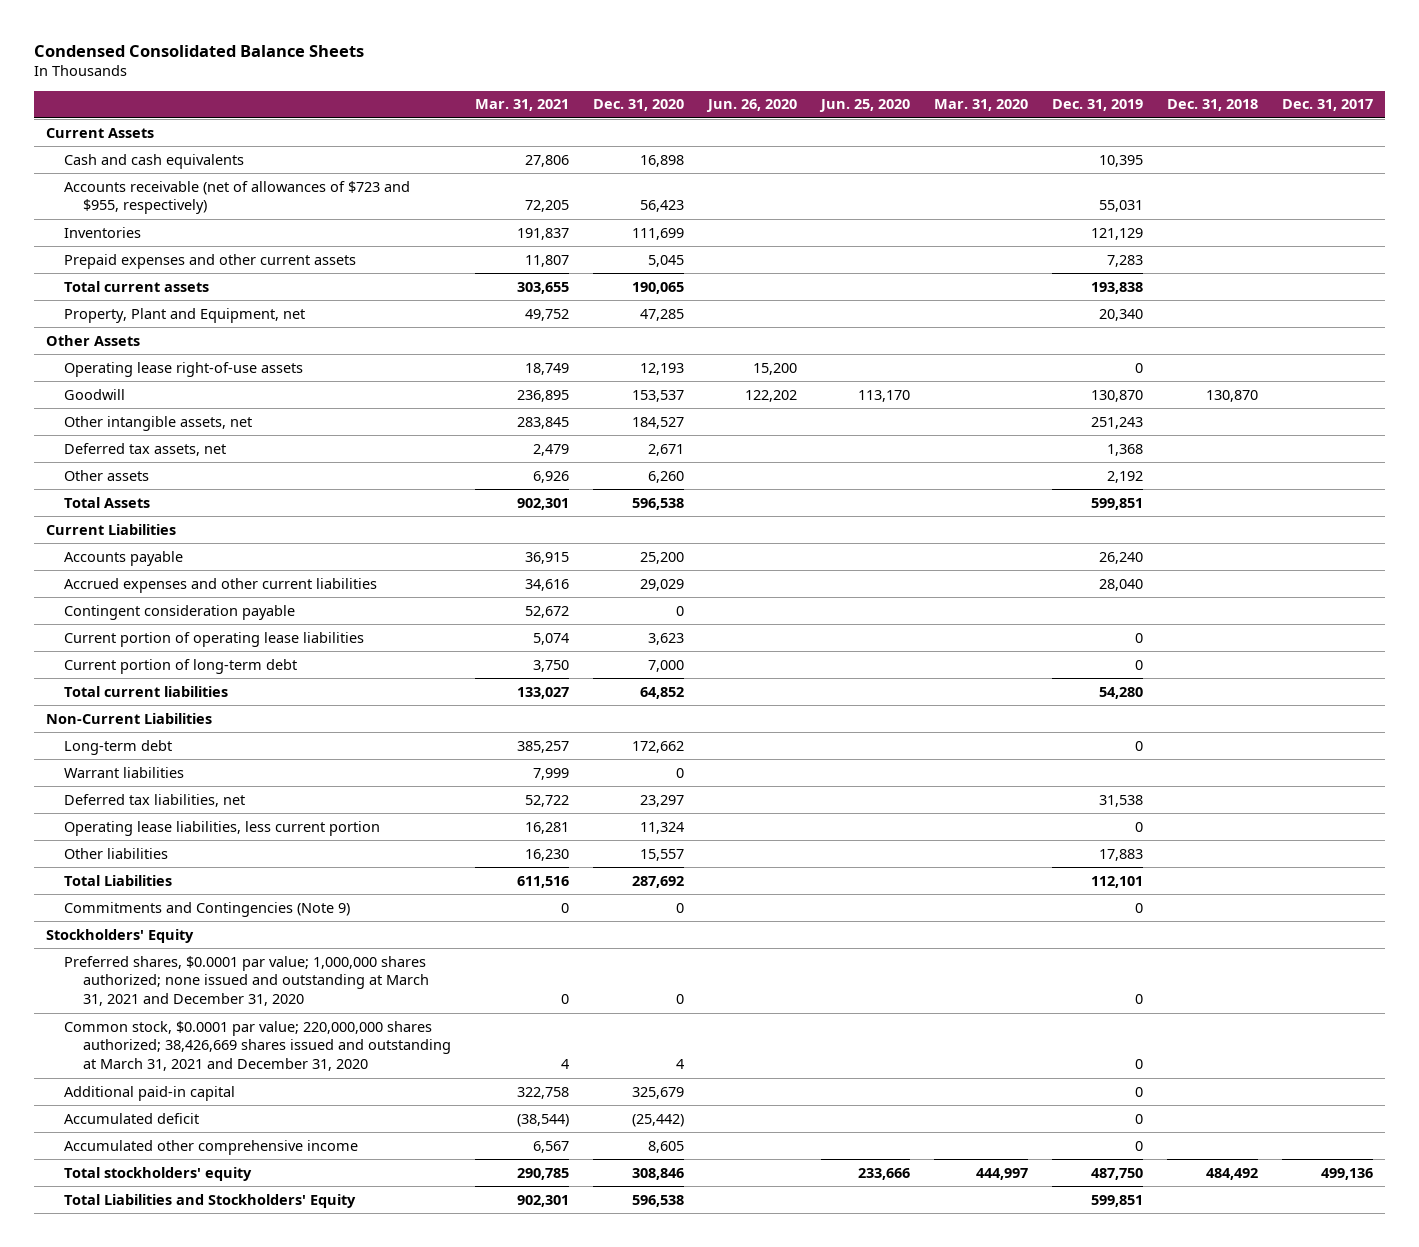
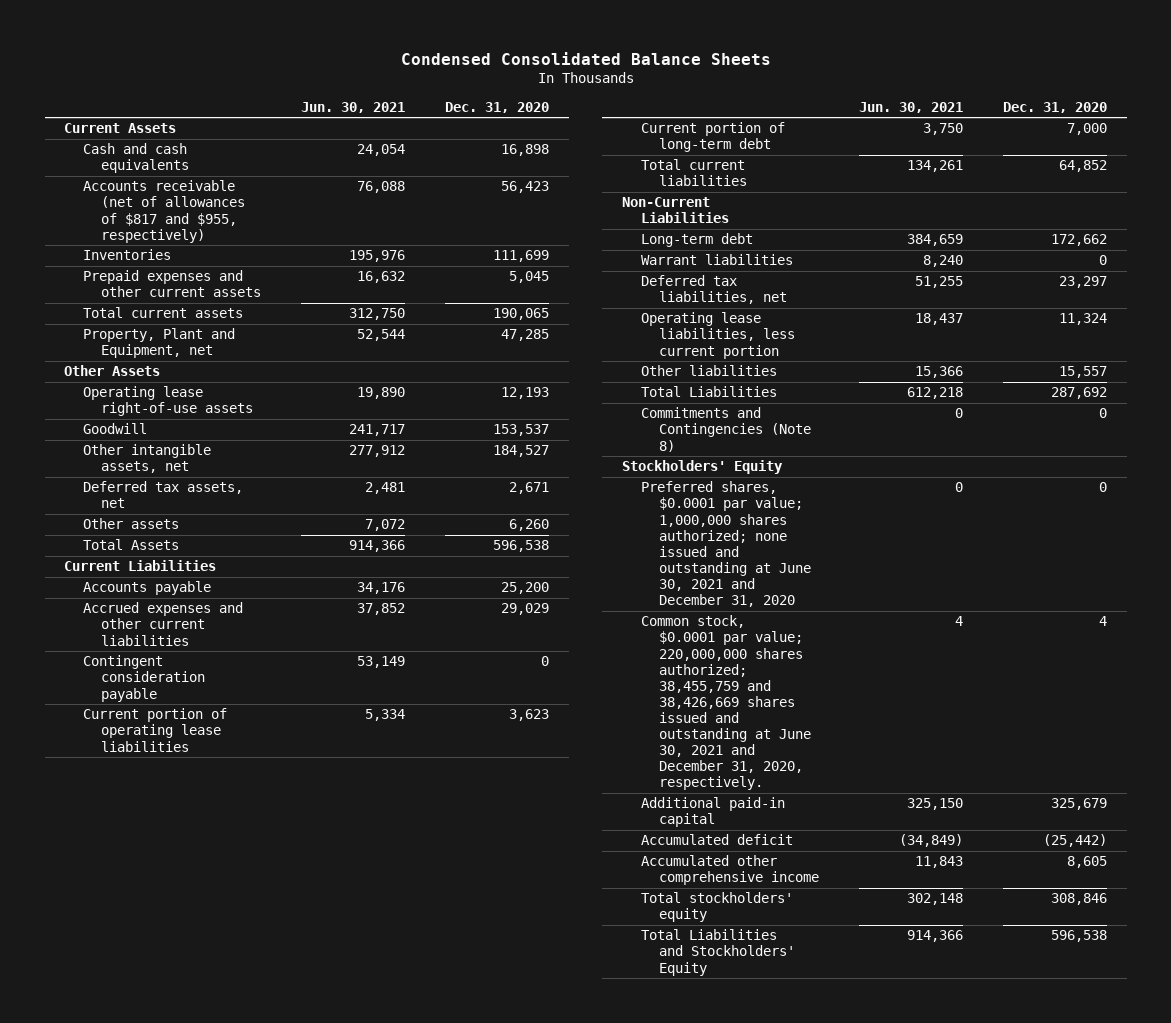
- | Mar. 31, 2021 | Dec. 31, 2020 | Jun. 26, 2020 | Jun. 25, 2020 | Mar. 31, 2020 | Dec. 31, 2019 | Dec. 31, 2018 | Dec. 31, 2017
+ | Jun. 30, 2021 | Dec. 31, 2020
- Accounts receivable (net of allowances of $723 and $955, respectively) | 72,205 | 56,423 | | | | 55,031 | |
+ Accounts receivable (net of allowances of $817 and $955, respectively) | 76,088 | 56,423
- Commitments and Contingencies (Note 9) | 0 | 0 | | | | 0 | |
+ Commitments and Contingencies (Note 8) | 0 | 0
- Preferred shares, $0.0001 par value; 1,000,000 shares authorized; none issued and outstanding at March 31, 2021 and December 31, 2020 | 0 | 0 | | | | 0 | |
- Common stock, $0.0001 par value; 220,000,000 shares authorized; 38,426,669 shares issued and outstanding at March 31, 2021 and December 31, 2020 | 4 | 4 | | | | 0 | |
+ Preferred shares, $0.0001 par value; 1,000,000 shares authorized; none issued and outstanding at June 30, 2021 and December 31, 2020 | 0 | 0
+ Common stock, $0.0001 par value; 220,000,000 shares authorized; 38,455,759 and 38,426,669 shares issued and outstanding at June 30, 2021 and December 31, 2020, respectively. | 4 | 4

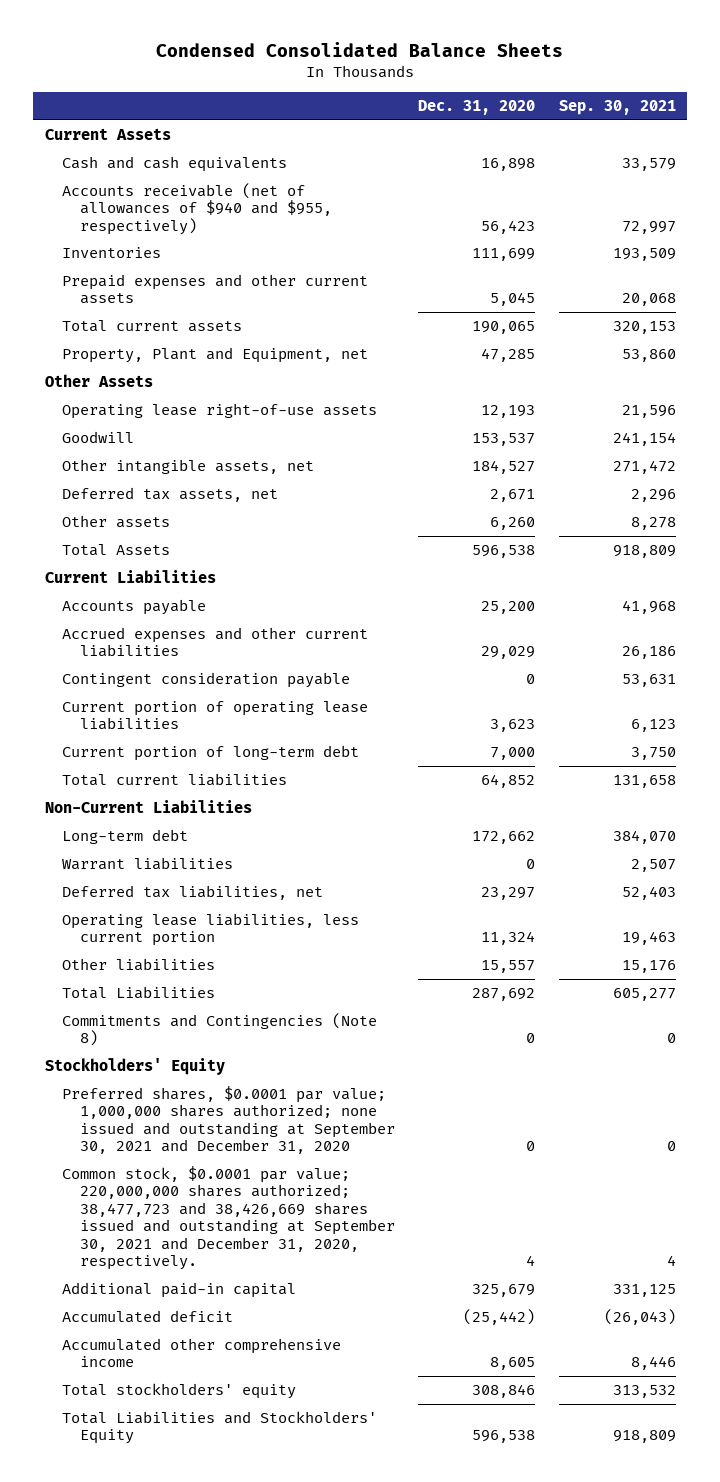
- | Jun. 30, 2021 | Dec. 31, 2020
+ | Dec. 31, 2020 | Sep. 30, 2021
- Accounts receivable (net of allowances of $817 and $955, respectively) | 76,088 | 56,423
+ Accounts receivable (net of allowances of $940 and $955, respectively) | 56,423 | 72,997
- Preferred shares, $0.0001 par value; 1,000,000 shares authorized; none issued and outstanding at June 30, 2021 and December 31, 2020 | 0 | 0
- Common stock, $0.0001 par value; 220,000,000 shares authorized; 38,455,759 and 38,426,669 shares issued and outstanding at June 30, 2021 and December 31, 2020, respectively. | 4 | 4
+ Preferred shares, $0.0001 par value; 1,000,000 shares authorized; none issued and outstanding at September 30, 2021 and December 31, 2020 | 0 | 0
+ Common stock, $0.0001 par value; 220,000,000 shares authorized; 38,477,723 and 38,426,669 shares issued and outstanding at September 30, 2021 and December 31, 2020, respectively. | 4 | 4

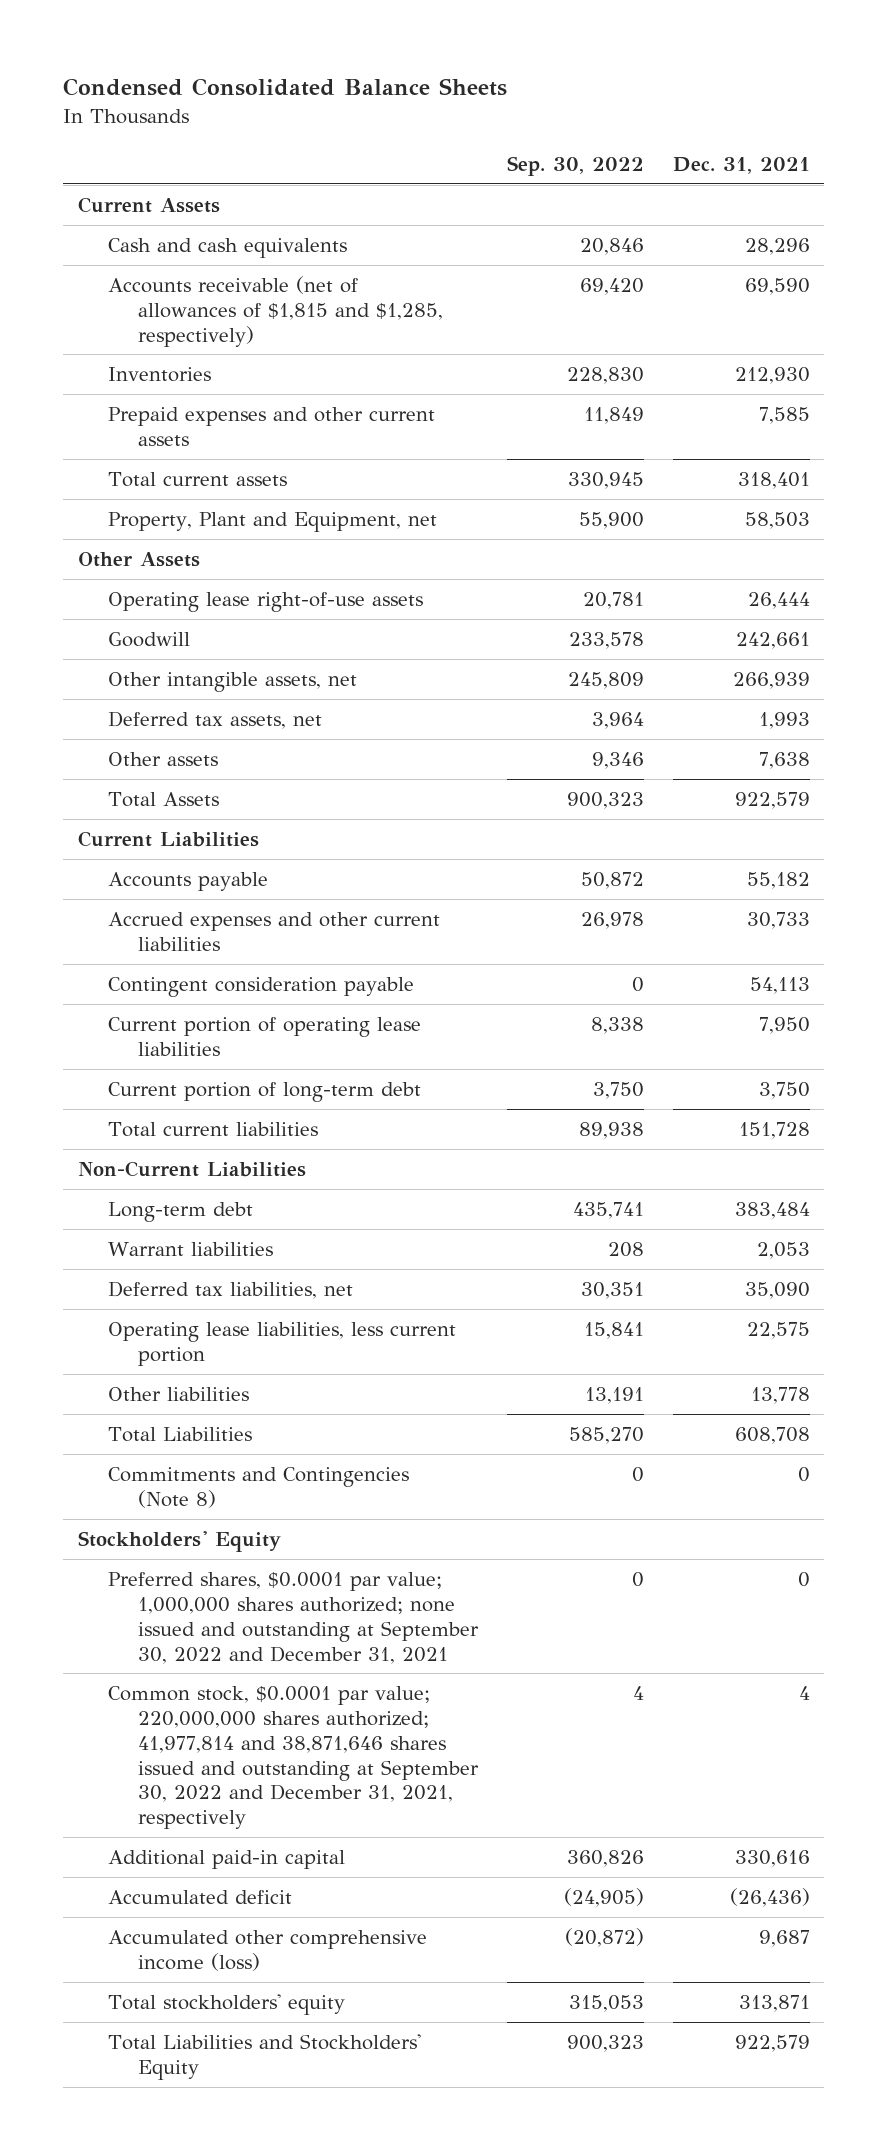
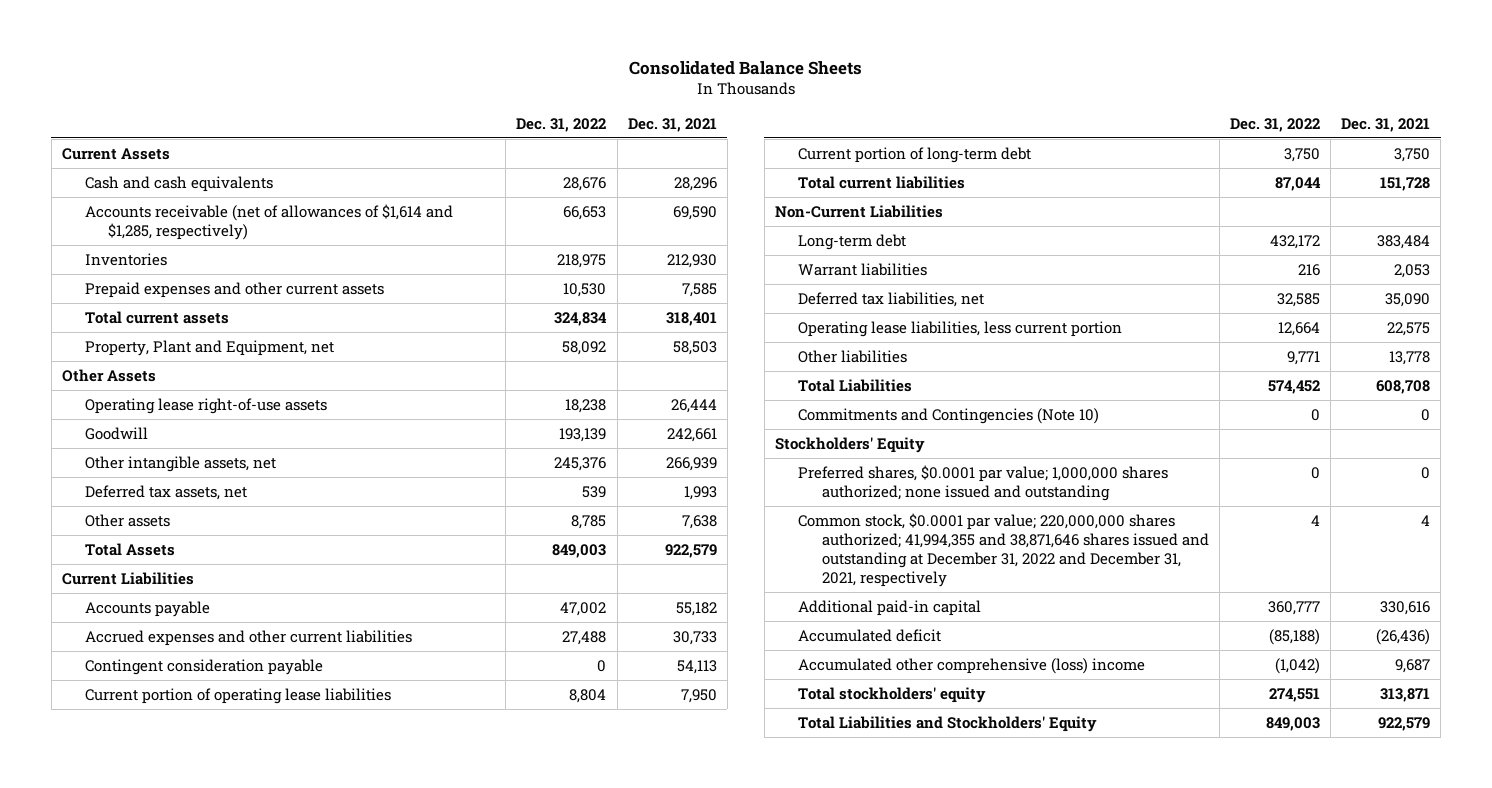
- Condensed Consolidated Balance Sheets
+ Consolidated Balance Sheets
- | Sep. 30, 2022 | Dec. 31, 2021
+ | Dec. 31, 2022 | Dec. 31, 2021
- Accounts receivable (net of allowances of $1,815 and $1,285, respectively) | 69,420 | 69,590
+ Accounts receivable (net of allowances of $1,614 and $1,285, respectively) | 66,653 | 69,590
- Commitments and Contingencies (Note 8) | 0 | 0
+ Commitments and Contingencies (Note 10) | 0 | 0
- Preferred shares, $0.0001 par value; 1,000,000 shares authorized; none issued and outstanding at September 30, 2022 and December 31, 2021 | 0 | 0
- Common stock, $0.0001 par value; 220,000,000 shares authorized; 41,977,814 and 38,871,646 shares issued and outstanding at September 30, 2022 and December 31, 2021, respectively | 4 | 4
+ Preferred shares, $0.0001 par value; 1,000,000 shares authorized; none issued and outstanding | 0 | 0
+ Common stock, $0.0001 par value; 220,000,000 shares authorized; 41,994,355 and 38,871,646 shares issued and outstanding at December 31, 2022 and December 31, 2021, respectively | 4 | 4
- Accumulated other comprehensive income (loss) | (20,872) | 9,687
+ Accumulated other comprehensive (loss) income | (1,042) | 9,687

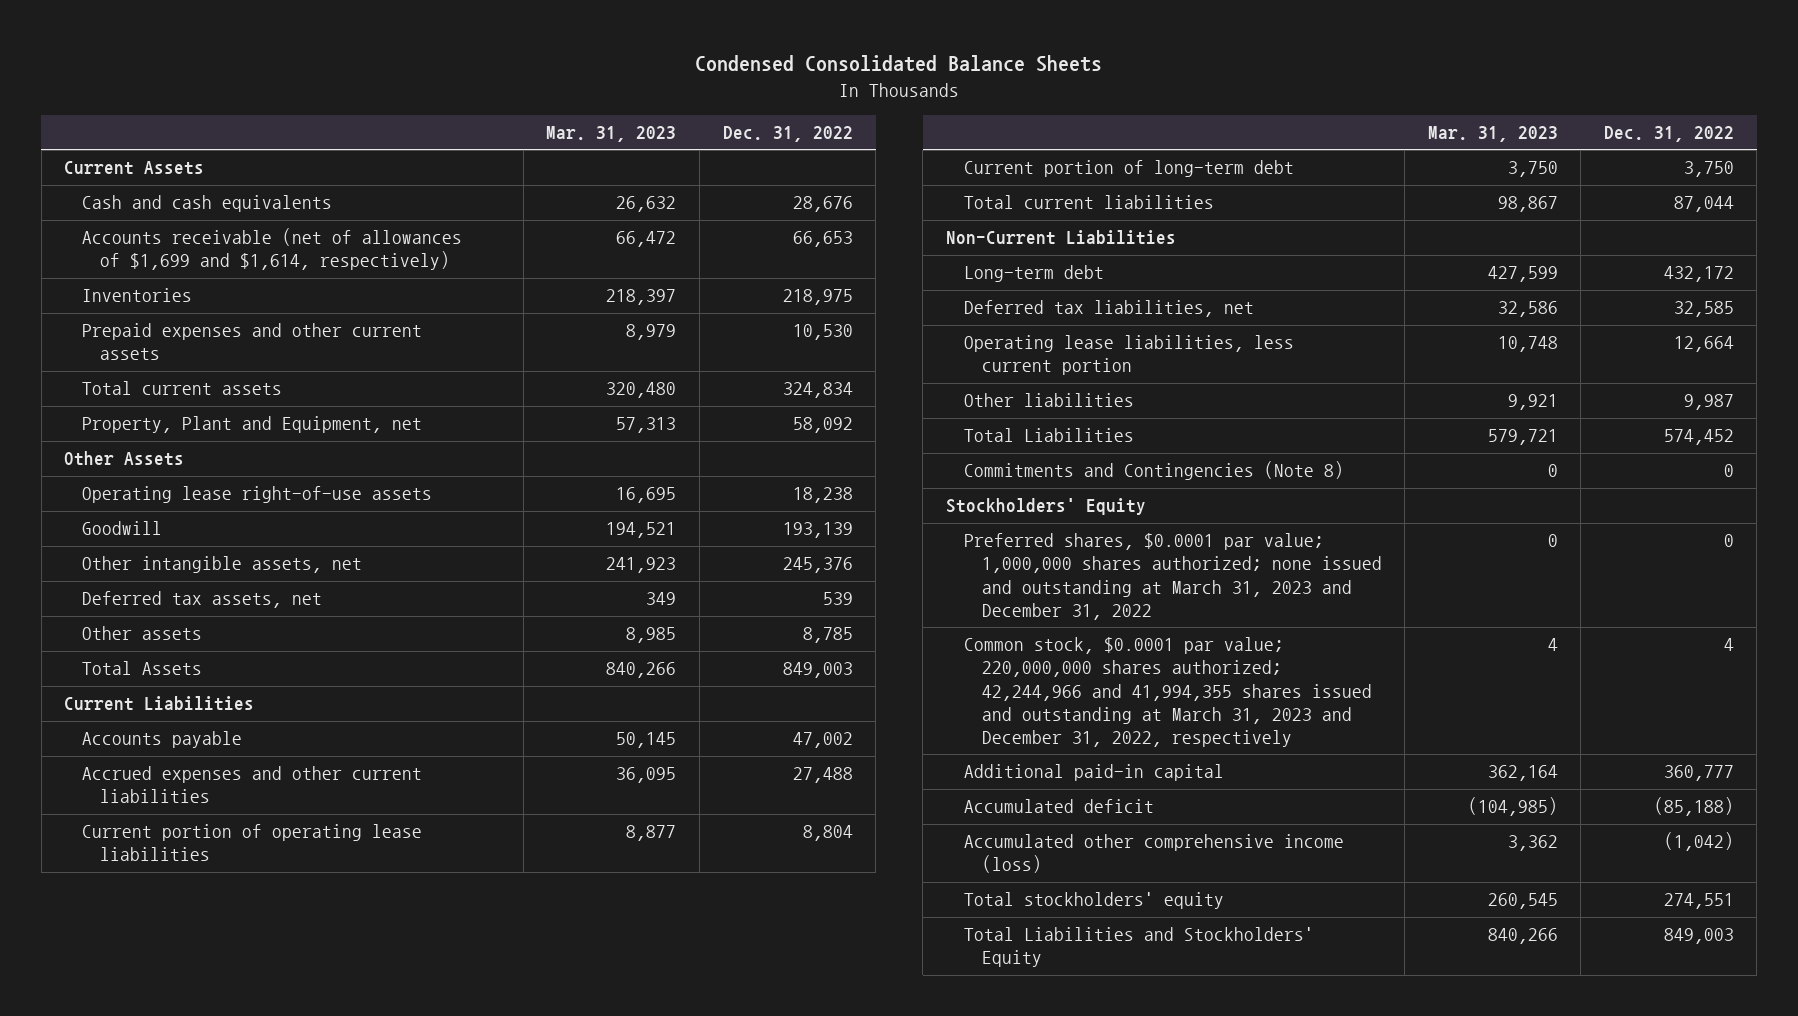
- Consolidated Balance Sheets
+ Condensed Consolidated Balance Sheets
- | Dec. 31, 2022 | Dec. 31, 2021
+ | Mar. 31, 2023 | Dec. 31, 2022
- Accounts receivable (net of allowances of $1,614 and $1,285, respectively) | 66,653 | 69,590
+ Accounts receivable (net of allowances of $1,699 and $1,614, respectively) | 66,472 | 66,653
- Contingent consideration payable | 0 | 54,113
- Warrant liabilities | 216 | 2,053
- Other liabilities | 9,771 | 13,778
+ Other liabilities | 9,921 | 9,987
- Commitments and Contingencies (Note 10) | 0 | 0
+ Commitments and Contingencies (Note 8) | 0 | 0
- Preferred shares, $0.0001 par value; 1,000,000 shares authorized; none issued and outstanding | 0 | 0
- Common stock, $0.0001 par value; 220,000,000 shares authorized; 41,994,355 and 38,871,646 shares issued and outstanding at December 31, 2022 and December 31, 2021, respectively | 4 | 4
+ Preferred shares, $0.0001 par value; 1,000,000 shares authorized; none issued and outstanding at March 31, 2023 and December 31, 2022 | 0 | 0
+ Common stock, $0.0001 par value; 220,000,000 shares authorized; 42,244,966 and 41,994,355 shares issued and outstanding at March 31, 2023 and December 31, 2022, respectively | 4 | 4
- Accumulated other comprehensive (loss) income | (1,042) | 9,687
+ Accumulated other comprehensive income (loss) | 3,362 | (1,042)

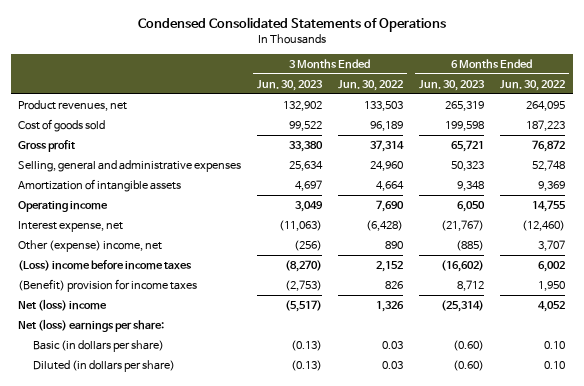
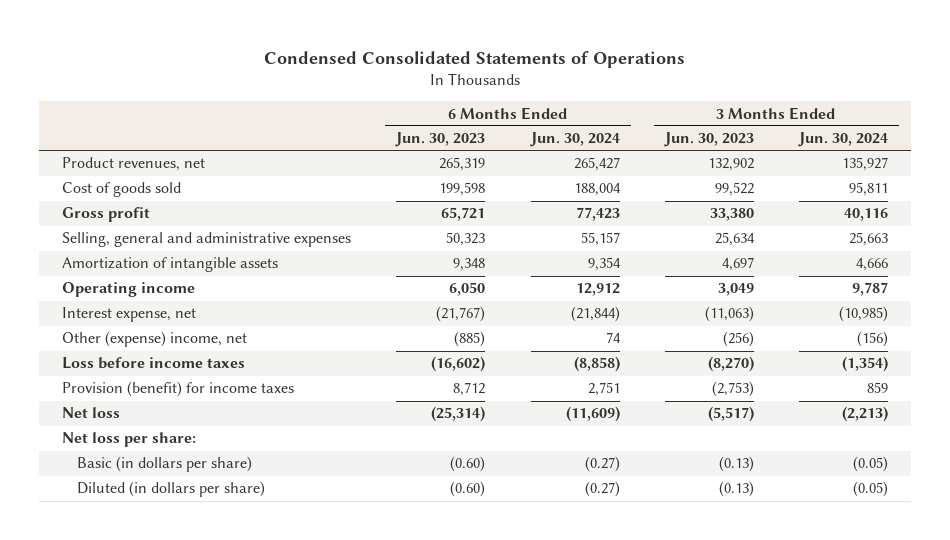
- | 3 Months Ended Jun. 30, 2023 | 3 Months Ended Jun. 30, 2022 | 6 Months Ended Jun. 30, 2023 | 6 Months Ended Jun. 30, 2022
+ | 6 Months Ended Jun. 30, 2023 | 6 Months Ended Jun. 30, 2024 | 3 Months Ended Jun. 30, 2023 | 3 Months Ended Jun. 30, 2024
- (Loss) income before income taxes | (8,270) | 2,152 | (16,602) | 6,002
- (Benefit) provision for income taxes | (2,753) | 826 | 8,712 | 1,950
- Net (loss) income | (5,517) | 1,326 | (25,314) | 4,052
- Net (loss) earnings per share:
+ Loss before income taxes | (16,602) | (8,858) | (8,270) | (1,354)
+ Provision (benefit) for income taxes | 8,712 | 2,751 | (2,753) | 859
+ Net loss | (25,314) | (11,609) | (5,517) | (2,213)
+ Net loss per share:

